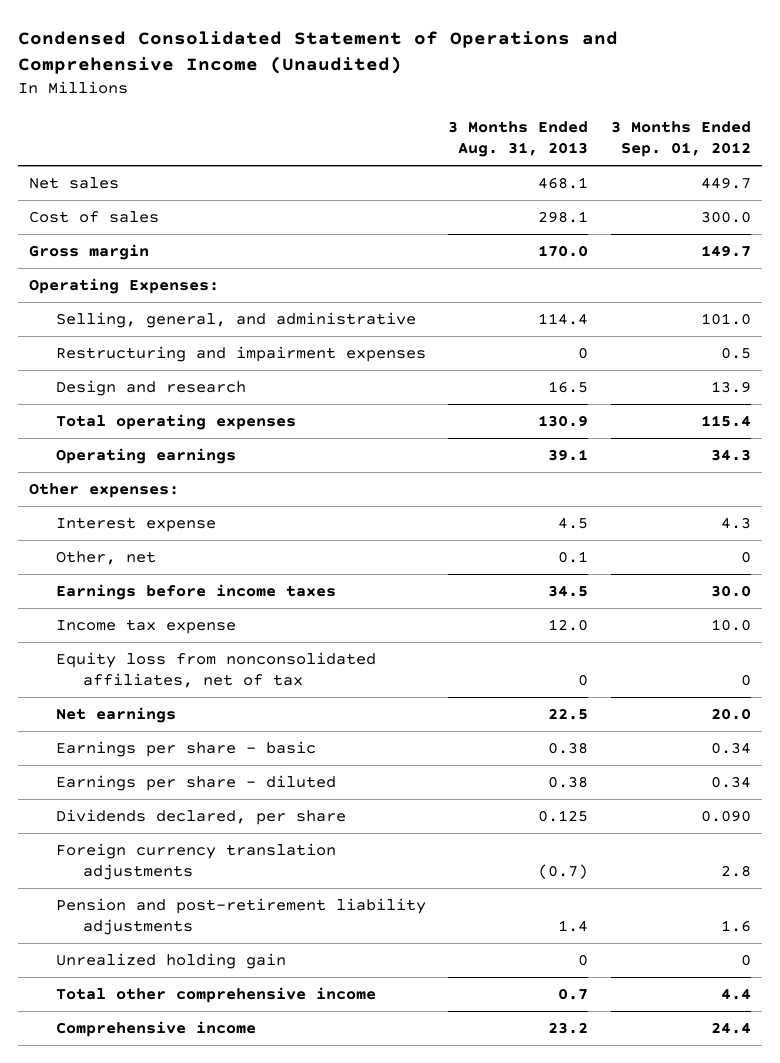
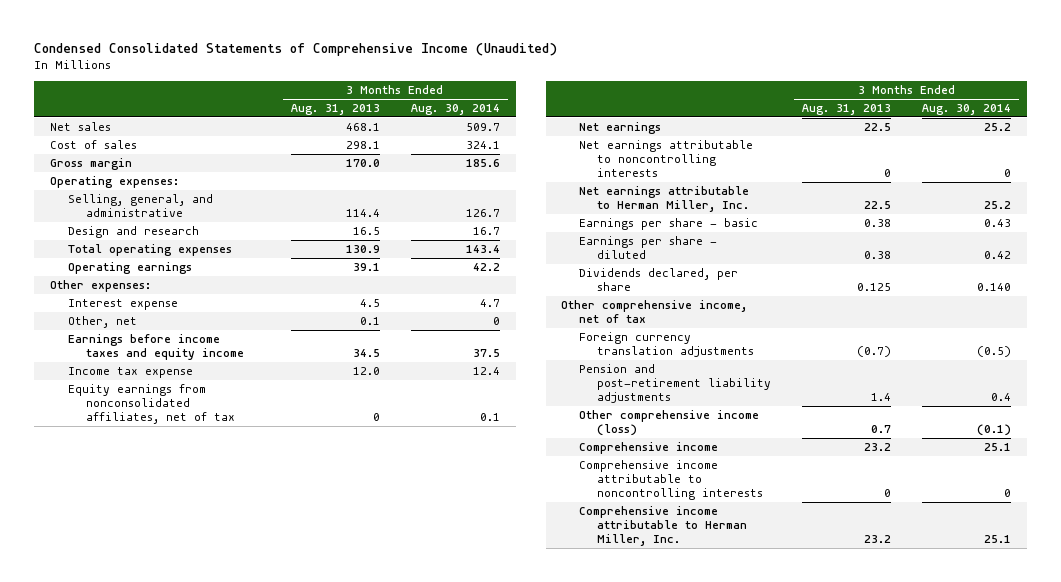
- Condensed Consolidated Statement of Operations and Comprehensive Income (Unaudited)
+ Condensed Consolidated Statements of Comprehensive Income (Unaudited)
- | 3 Months Ended Aug. 31, 2013 | 3 Months Ended Sep. 01, 2012
+ | 3 Months Ended Aug. 31, 2013 | 3 Months Ended Aug. 30, 2014
- Operating Expenses:
+ Operating expenses:
- Restructuring and impairment expenses | 0 | 0.5
- Earnings before income taxes | 34.5 | 30.0
+ Earnings before income taxes and equity income | 34.5 | 37.5
- Equity loss from nonconsolidated affiliates, net of tax | 0 | 0
+ Equity earnings from nonconsolidated affiliates, net of tax | 0 | 0.1
+ Net earnings attributable to noncontrolling interests | 0 | 0
+ Net earnings attributable to Herman Miller, Inc. | 22.5 | 25.2
+ Other comprehensive income, net of tax
- Unrealized holding gain | 0 | 0
- Total other comprehensive income | 0.7 | 4.4
+ Other comprehensive income (loss) | 0.7 | (0.1)
+ Comprehensive income attributable to noncontrolling interests | 0 | 0
+ Comprehensive income attributable to Herman Miller, Inc. | 23.2 | 25.1

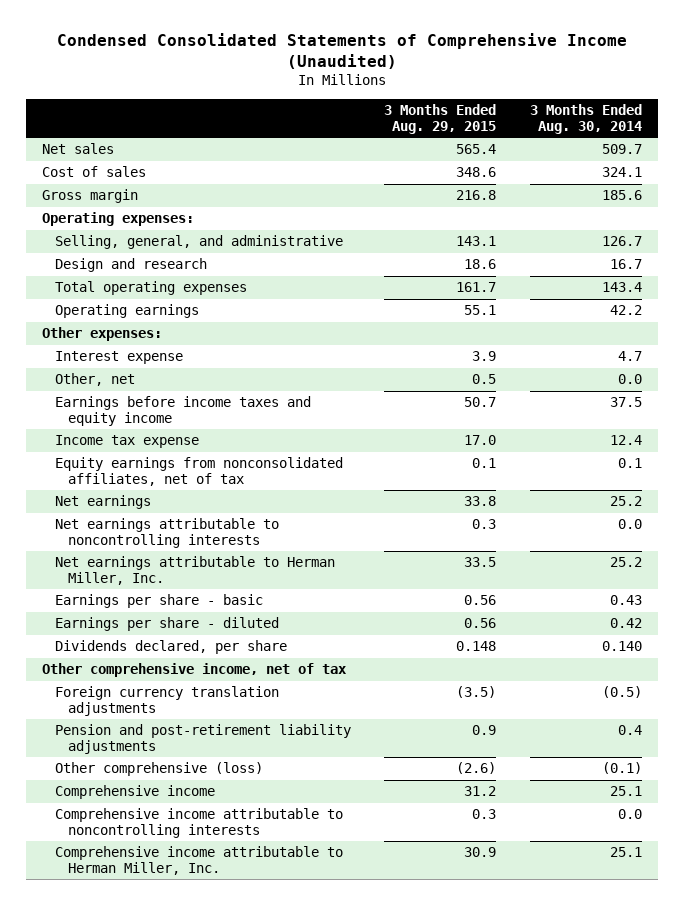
- | 3 Months Ended Aug. 31, 2013 | 3 Months Ended Aug. 30, 2014
+ | 3 Months Ended Aug. 29, 2015 | 3 Months Ended Aug. 30, 2014
- Other, net | 0.1 | 0
+ Other, net | 0.5 | 0.0
- Net earnings attributable to noncontrolling interests | 0 | 0
+ Net earnings attributable to noncontrolling interests | 0.3 | 0.0
- Other comprehensive income (loss) | 0.7 | (0.1)
+ Other comprehensive (loss) | (2.6) | (0.1)
- Comprehensive income attributable to noncontrolling interests | 0 | 0
+ Comprehensive income attributable to noncontrolling interests | 0.3 | 0.0

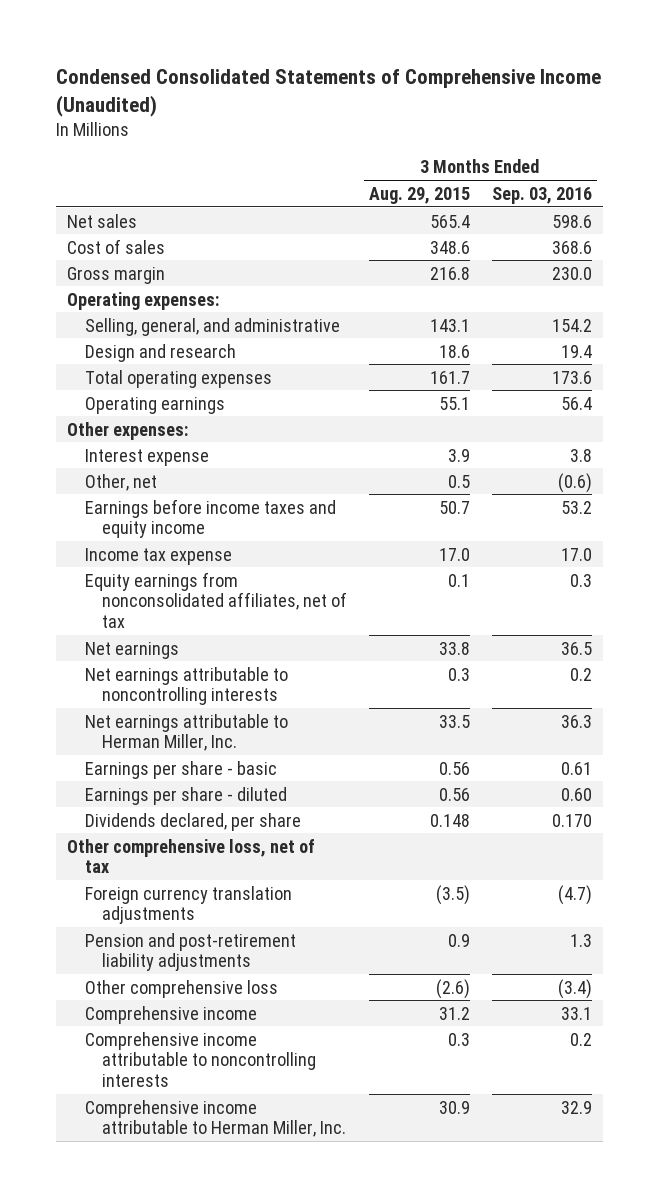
- | 3 Months Ended Aug. 29, 2015 | 3 Months Ended Aug. 30, 2014
+ | 3 Months Ended Aug. 29, 2015 | 3 Months Ended Sep. 03, 2016
- Other comprehensive income, net of tax
+ Other comprehensive loss, net of tax
- Other comprehensive (loss) | (2.6) | (0.1)
+ Other comprehensive loss | (2.6) | (3.4)

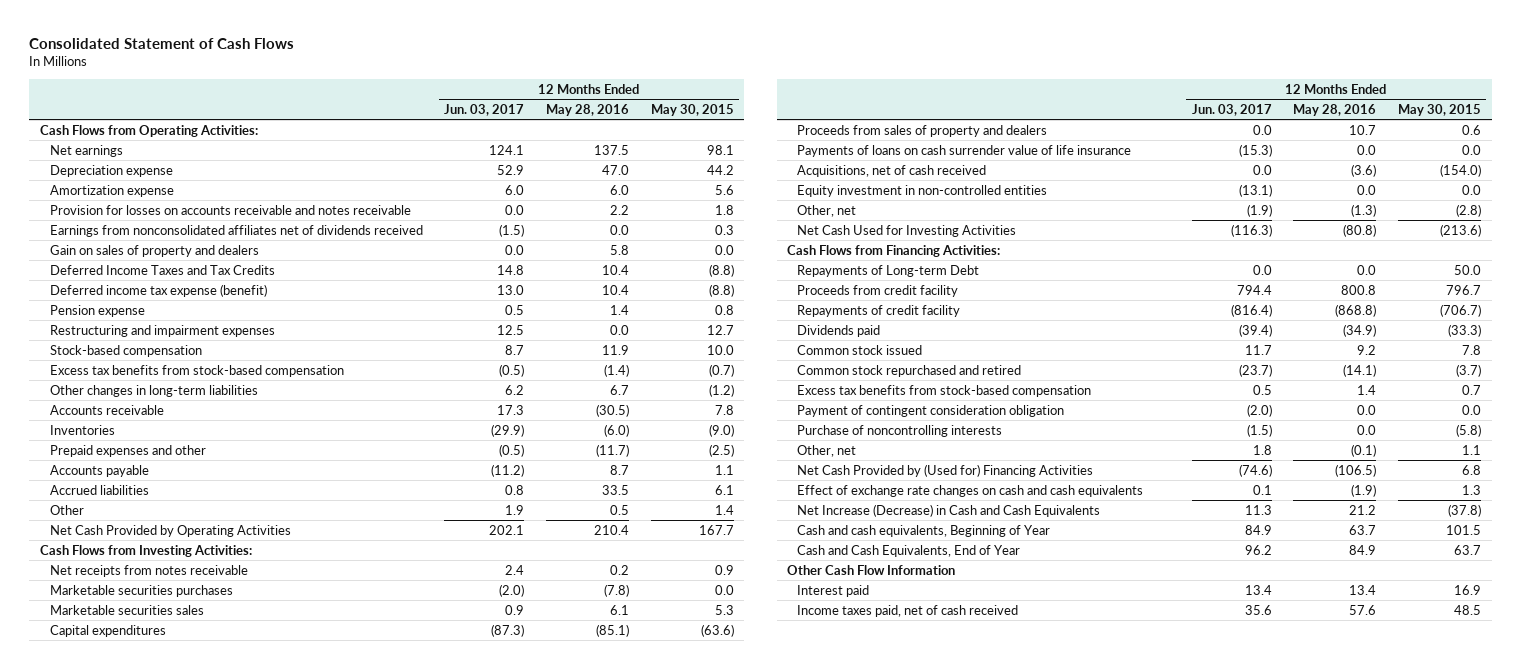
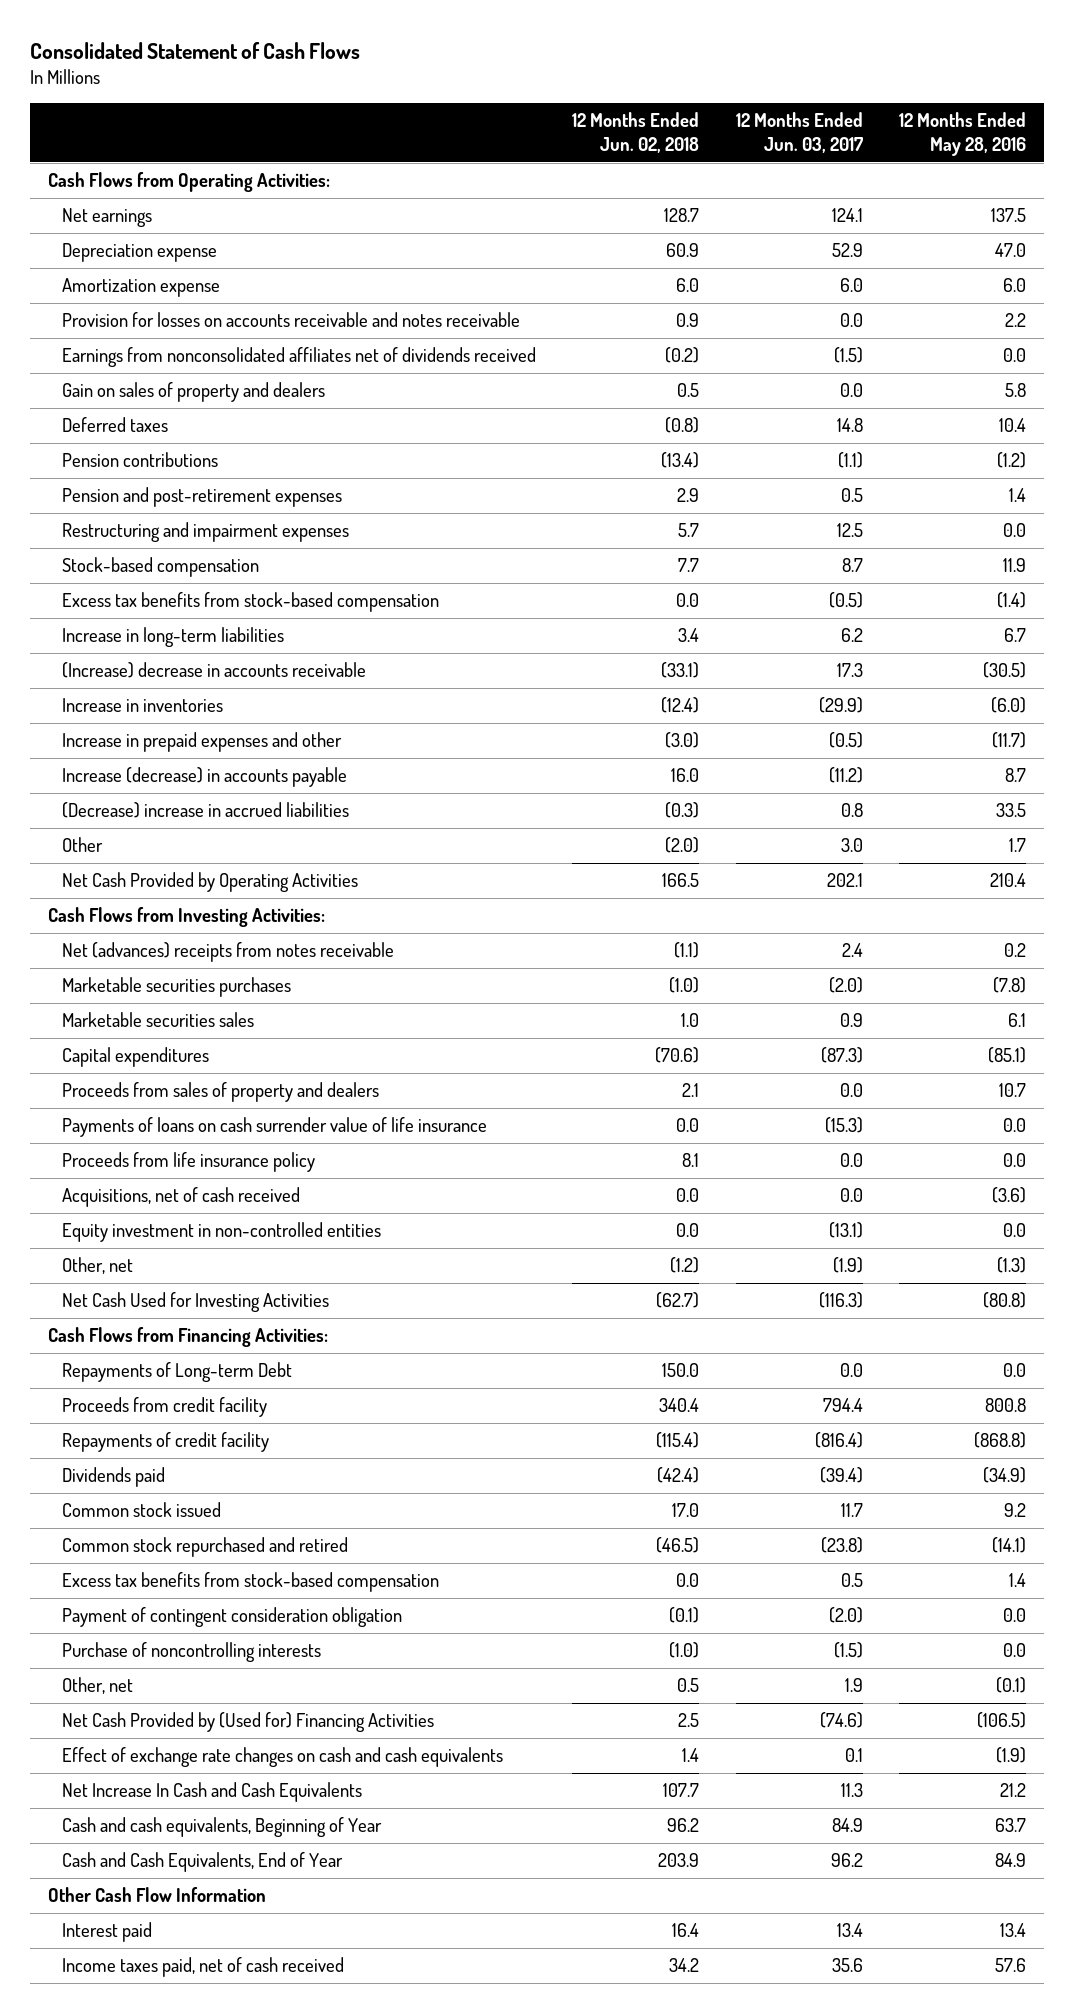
- | 12 Months Ended Jun. 03, 2017 | 12 Months Ended May 28, 2016 | 12 Months Ended May 30, 2015
+ | 12 Months Ended Jun. 02, 2018 | 12 Months Ended Jun. 03, 2017 | 12 Months Ended May 28, 2016
- Deferred Income Taxes and Tax Credits | 14.8 | 10.4 | (8.8)
- Deferred income tax expense (benefit) | 13.0 | 10.4 | (8.8)
- Pension expense | 0.5 | 1.4 | 0.8
+ Deferred taxes | (0.8) | 14.8 | 10.4
+ Pension contributions | (13.4) | (1.1) | (1.2)
+ Pension and post-retirement expenses | 2.9 | 0.5 | 1.4
- Other changes in long-term liabilities | 6.2 | 6.7 | (1.2)
- Accounts receivable | 17.3 | (30.5) | 7.8
- Inventories | (29.9) | (6.0) | (9.0)
- Prepaid expenses and other | (0.5) | (11.7) | (2.5)
- Accounts payable | (11.2) | 8.7 | 1.1
- Accrued liabilities | 0.8 | 33.5 | 6.1
- Other | 1.9 | 0.5 | 1.4
+ Increase in long-term liabilities | 3.4 | 6.2 | 6.7
+ (Increase) decrease in accounts receivable | (33.1) | 17.3 | (30.5)
+ Increase in inventories | (12.4) | (29.9) | (6.0)
+ Increase in prepaid expenses and other | (3.0) | (0.5) | (11.7)
+ Increase (decrease) in accounts payable | 16.0 | (11.2) | 8.7
+ (Decrease) increase in accrued liabilities | (0.3) | 0.8 | 33.5
+ Other | (2.0) | 3.0 | 1.7
- Net receipts from notes receivable | 2.4 | 0.2 | 0.9
+ Net (advances) receipts from notes receivable | (1.1) | 2.4 | 0.2
+ Proceeds from life insurance policy | 8.1 | 0.0 | 0.0
- Common stock repurchased and retired | (23.7) | (14.1) | (3.7)
+ Common stock repurchased and retired | (46.5) | (23.8) | (14.1)
- Other, net | 1.8 | (0.1) | 1.1
+ Other, net | 0.5 | 1.9 | (0.1)
- Net Increase (Decrease) in Cash and Cash Equivalents | 11.3 | 21.2 | (37.8)
+ Net Increase In Cash and Cash Equivalents | 107.7 | 11.3 | 21.2

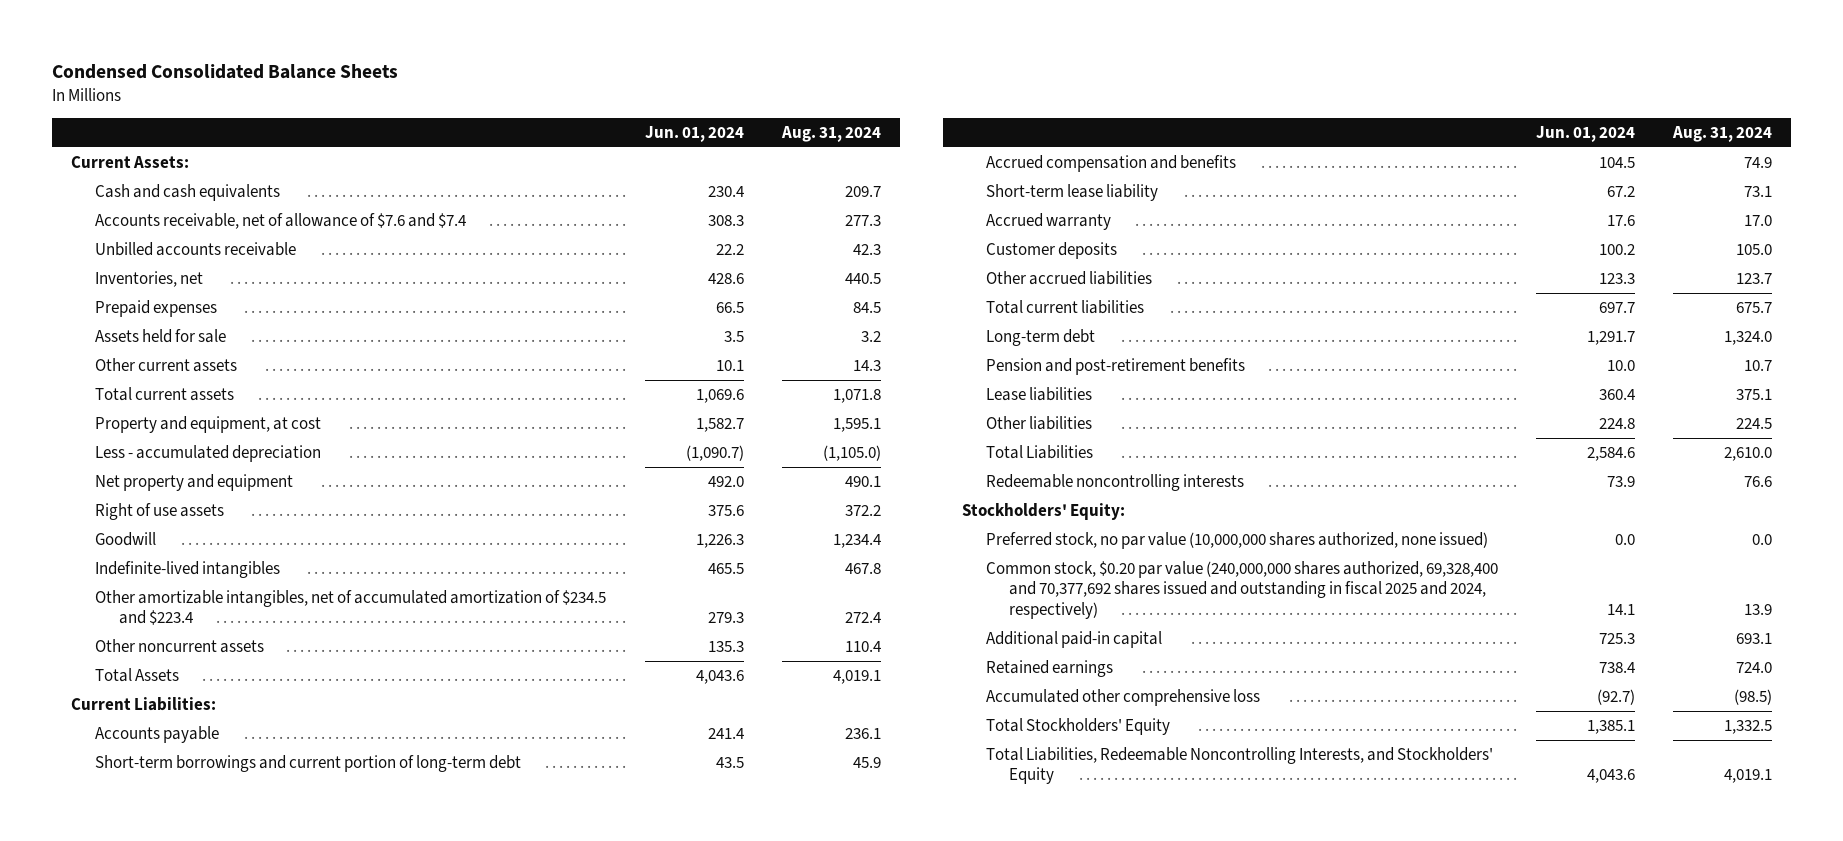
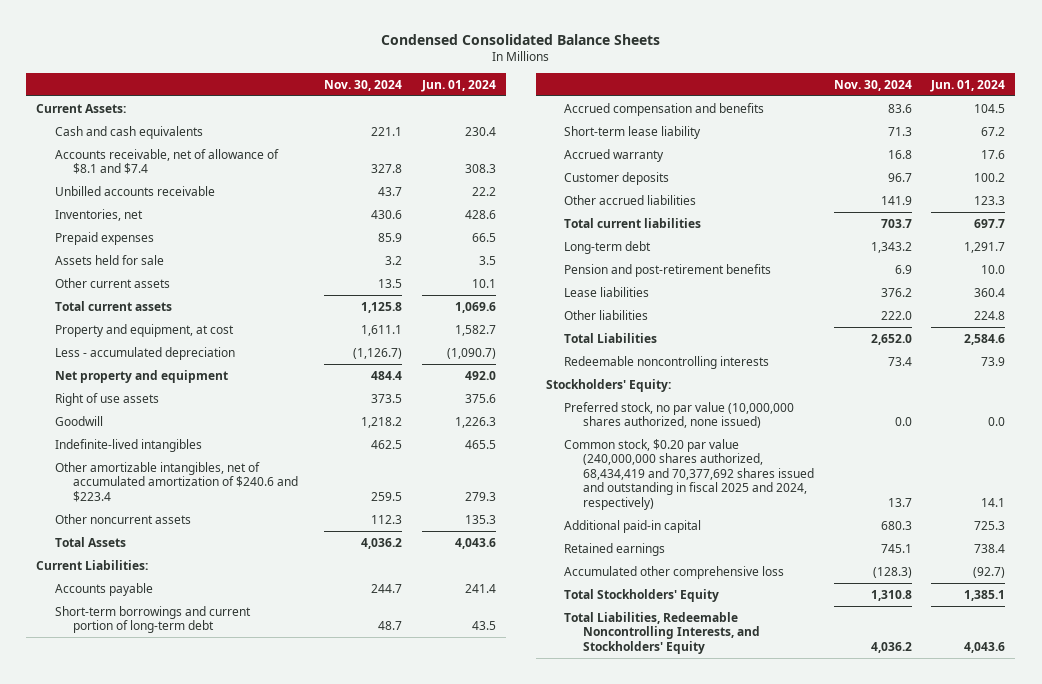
- | Jun. 01, 2024 | Aug. 31, 2024
+ | Nov. 30, 2024 | Jun. 01, 2024
- Accounts receivable, net of allowance of $7.6 and $7.4 | 308.3 | 277.3
+ Accounts receivable, net of allowance of $8.1 and $7.4 | 327.8 | 308.3
- Other amortizable intangibles, net of accumulated amortization of $234.5 and $223.4 | 279.3 | 272.4
+ Other amortizable intangibles, net of accumulated amortization of $240.6 and $223.4 | 259.5 | 279.3
- Common stock, $0.20 par value (240,000,000 shares authorized, 69,328,400 and 70,377,692 shares issued and outstanding in fiscal 2025 and 2024, respectively) | 14.1 | 13.9
+ Common stock, $0.20 par value (240,000,000 shares authorized, 68,434,419 and 70,377,692 shares issued and outstanding in fiscal 2025 and 2024, respectively) | 13.7 | 14.1

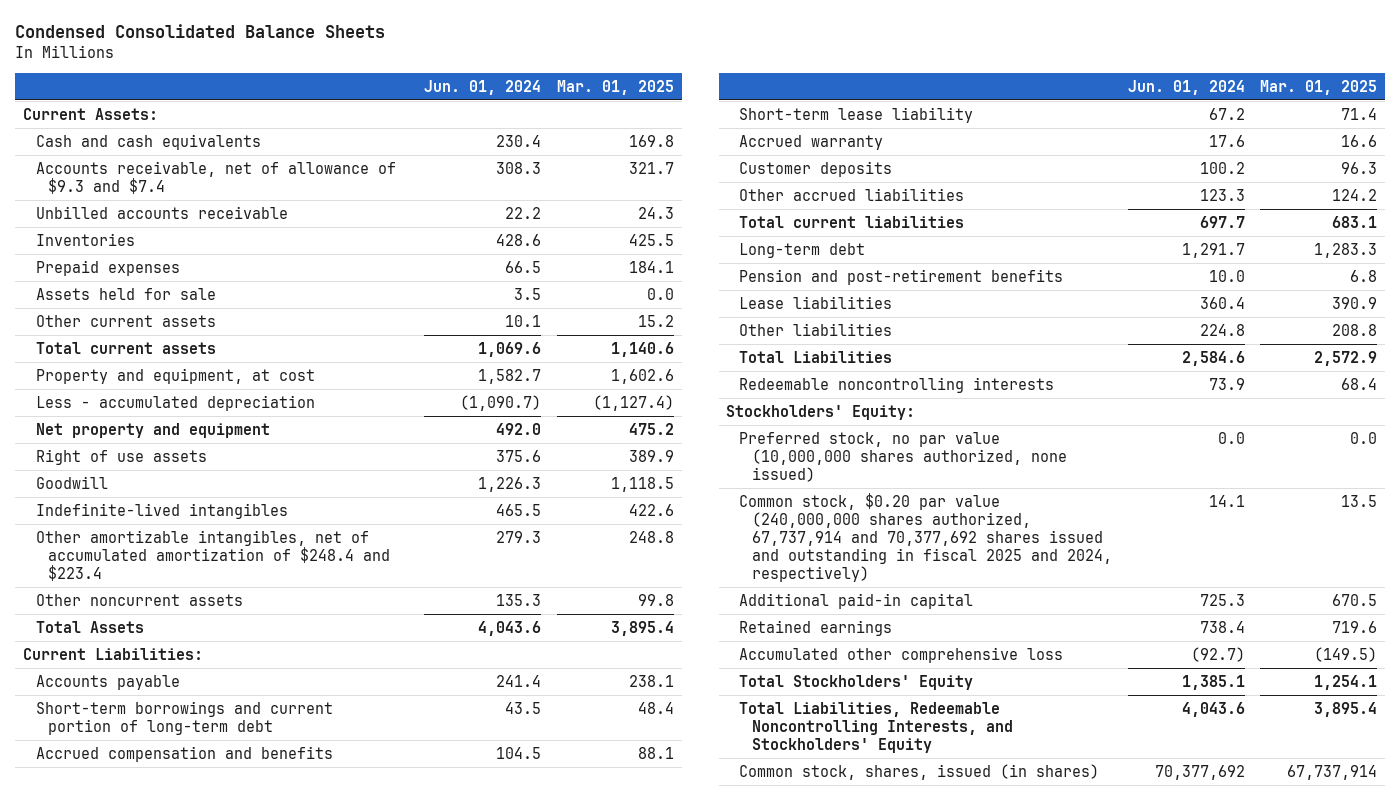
- | Nov. 30, 2024 | Jun. 01, 2024
+ | Jun. 01, 2024 | Mar. 01, 2025
- Accounts receivable, net of allowance of $8.1 and $7.4 | 327.8 | 308.3
+ Accounts receivable, net of allowance of $9.3 and $7.4 | 308.3 | 321.7
- Inventories, net | 430.6 | 428.6
+ Inventories | 428.6 | 425.5
- Other amortizable intangibles, net of accumulated amortization of $240.6 and $223.4 | 259.5 | 279.3
+ Other amortizable intangibles, net of accumulated amortization of $248.4 and $223.4 | 279.3 | 248.8
- Common stock, $0.20 par value (240,000,000 shares authorized, 68,434,419 and 70,377,692 shares issued and outstanding in fiscal 2025 and 2024, respectively) | 13.7 | 14.1
+ Common stock, $0.20 par value (240,000,000 shares authorized, 67,737,914 and 70,377,692 shares issued and outstanding in fiscal 2025 and 2024, respectively) | 14.1 | 13.5
+ Common stock, shares, issued (in shares) | 70,377,692 | 67,737,914

